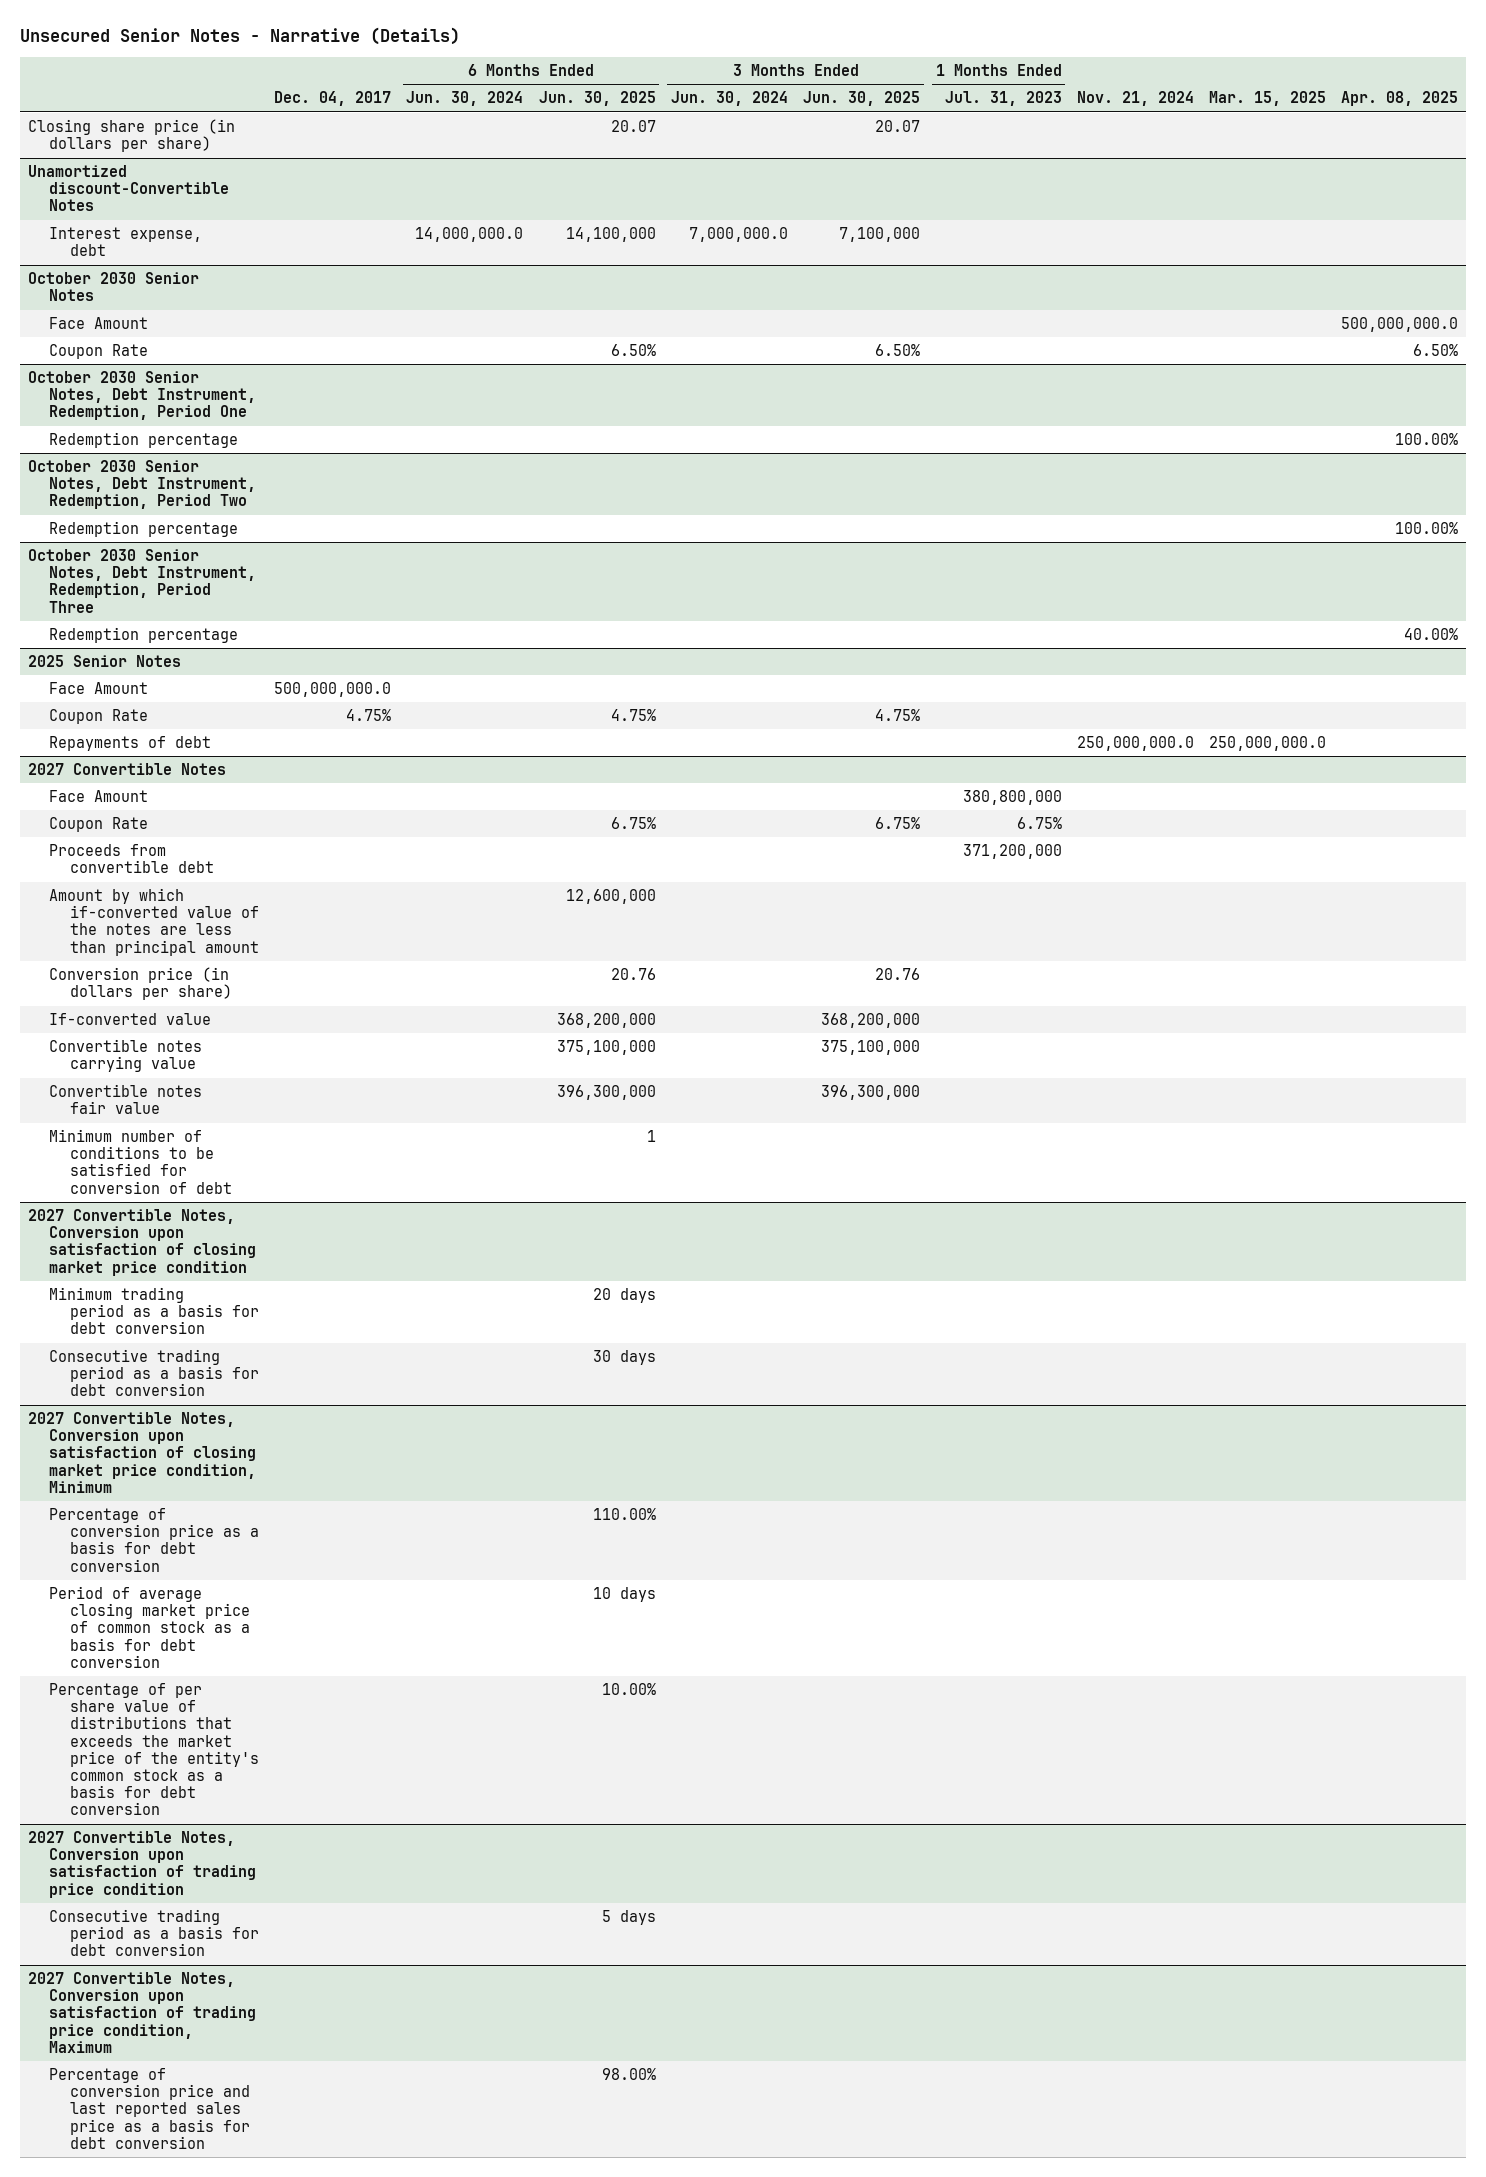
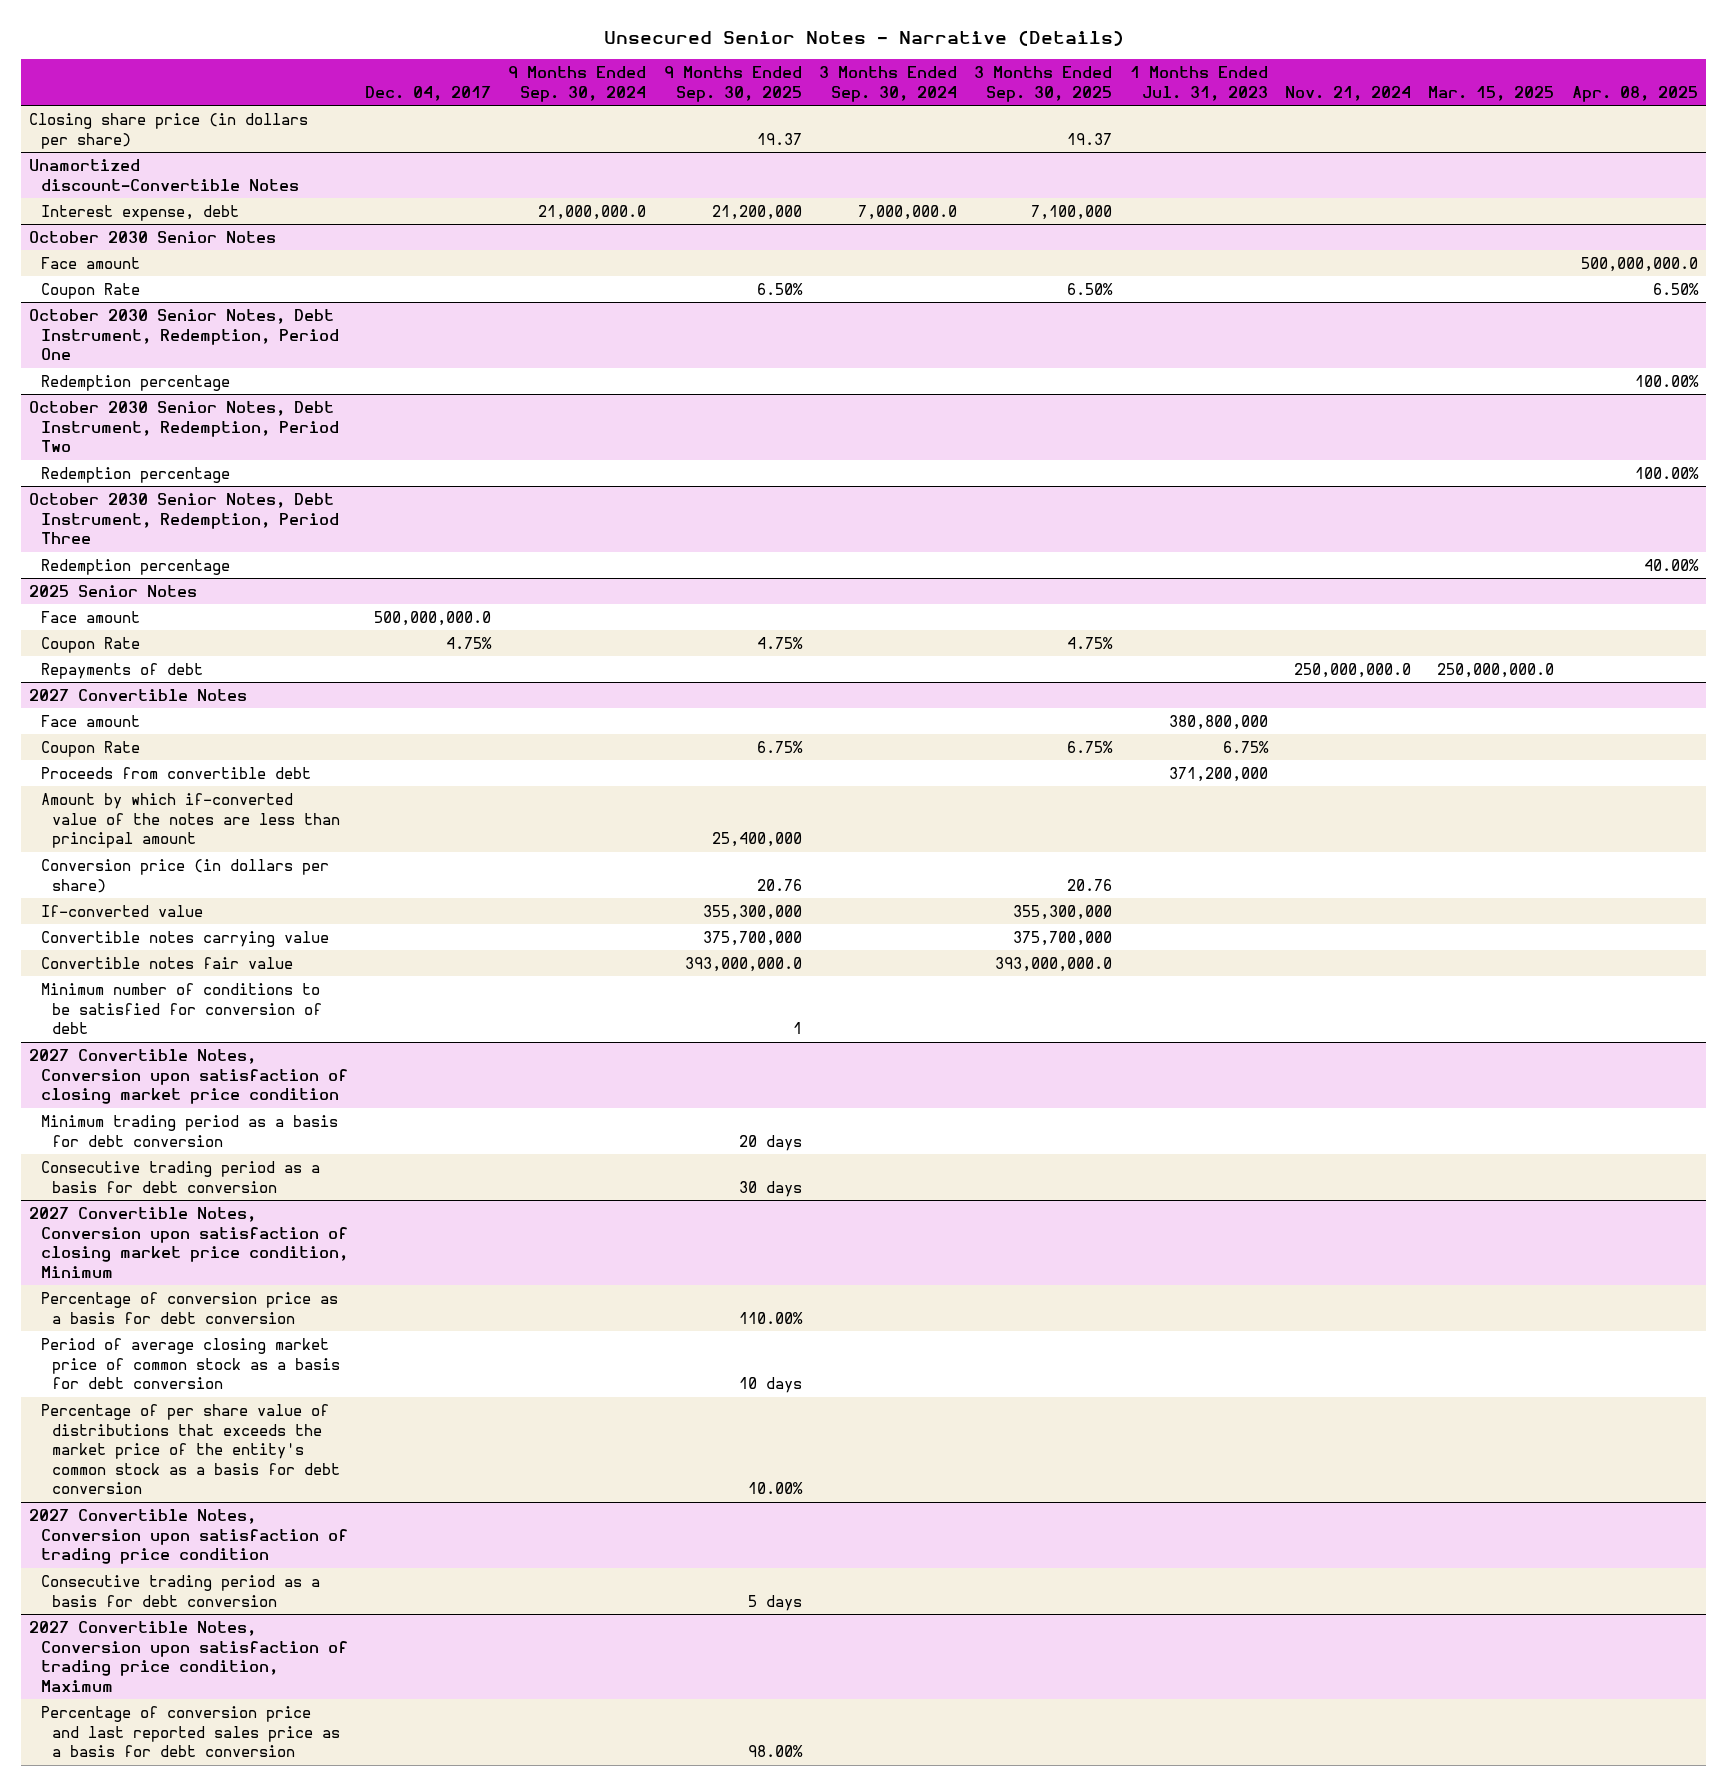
- | Dec. 04, 2017 | 6 Months Ended Jun. 30, 2024 | 6 Months Ended Jun. 30, 2025 | 3 Months Ended Jun. 30, 2024 | 3 Months Ended Jun. 30, 2025 | 1 Months Ended Jul. 31, 2023 | Nov. 21, 2024 | Mar. 15, 2025 | Apr. 08, 2025
+ | Dec. 04, 2017 | 9 Months Ended Sep. 30, 2024 | 9 Months Ended Sep. 30, 2025 | 3 Months Ended Sep. 30, 2024 | 3 Months Ended Sep. 30, 2025 | 1 Months Ended Jul. 31, 2023 | Nov. 21, 2024 | Mar. 15, 2025 | Apr. 08, 2025
@ October 2030 Senior Notes
- Face Amount | | | | | | | | | 500,000,000.0
+ Face amount | | | | | | | | | 500,000,000.0
@ 2025 Senior Notes
- Face Amount | 500,000,000.0 | | | | | | | |
+ Face amount | 500,000,000.0 | | | | | | | |
@ 2027 Convertible Notes
- Face Amount | | | | | | 380,800,000 | | |
+ Face amount | | | | | | 380,800,000 | | |

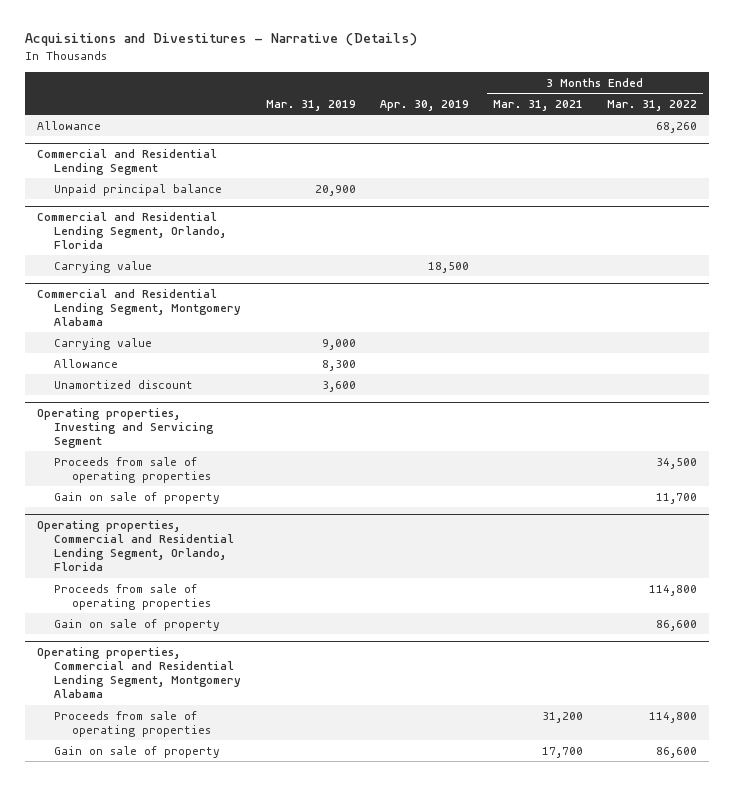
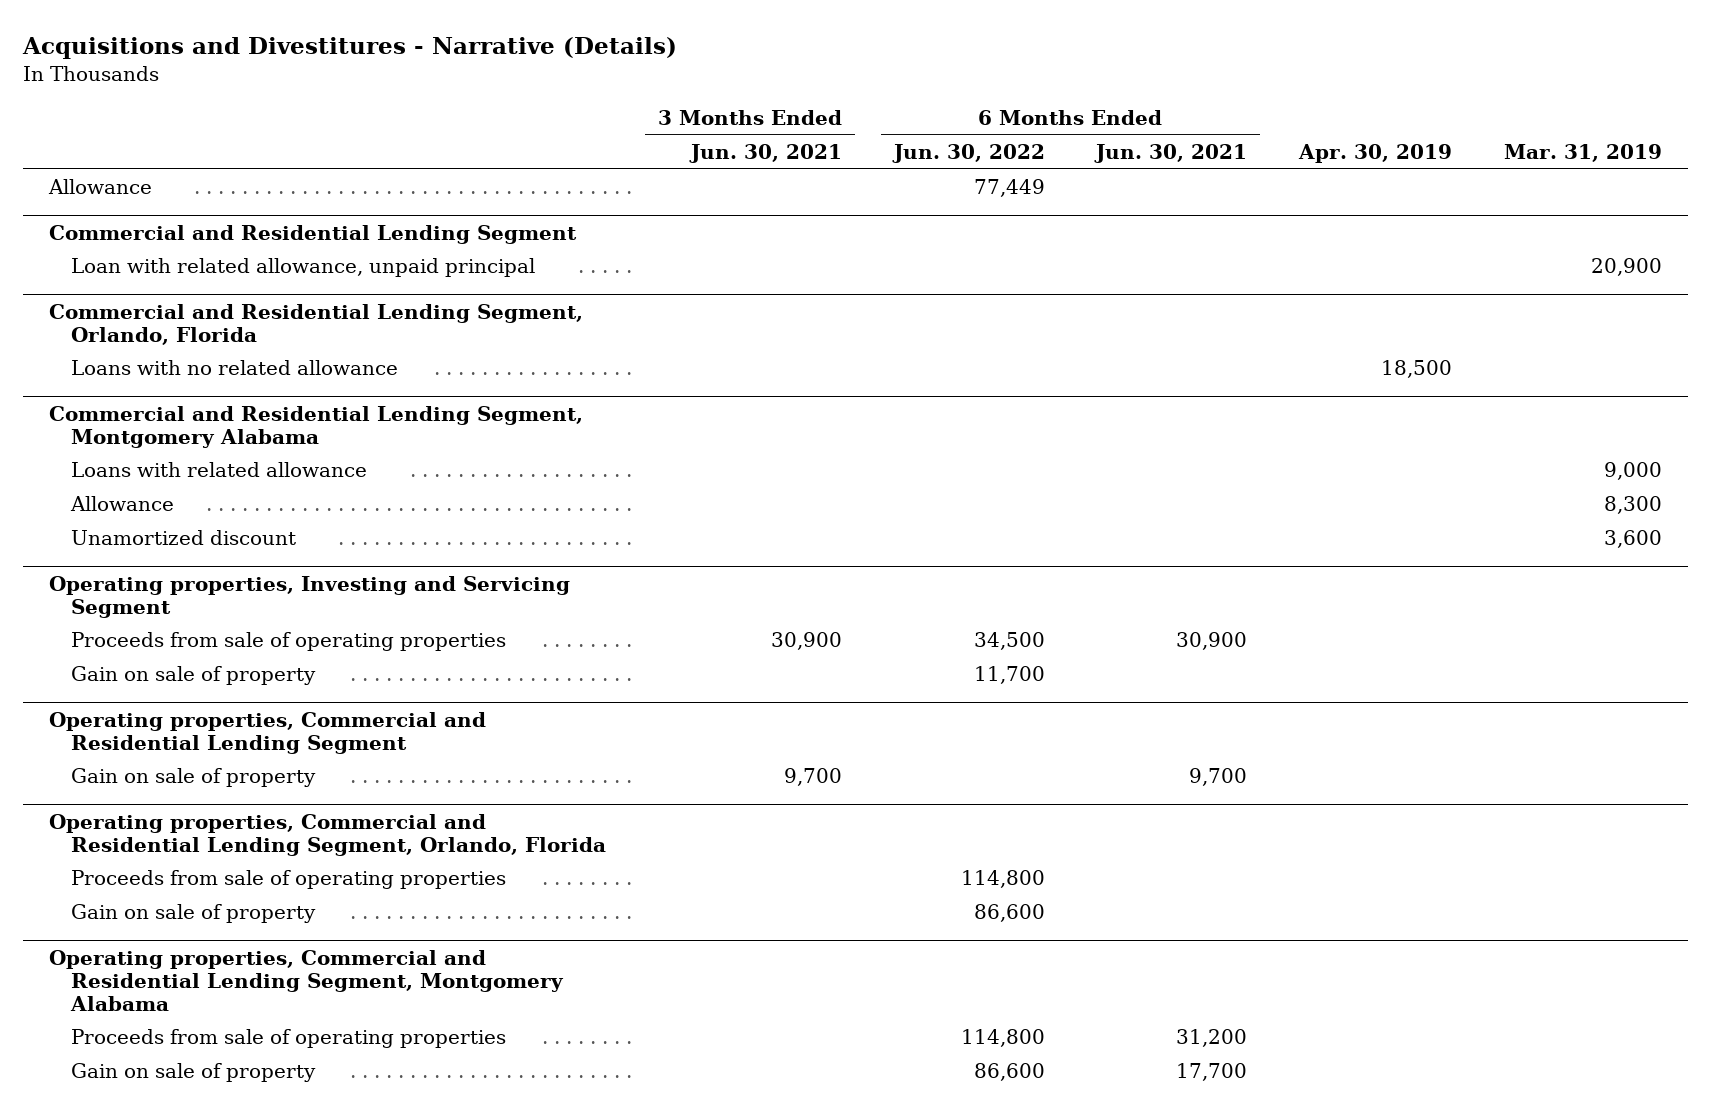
- | Mar. 31, 2019 | Apr. 30, 2019 | 3 Months Ended Mar. 31, 2021 | 3 Months Ended Mar. 31, 2022
+ | 3 Months Ended Jun. 30, 2021 | 6 Months Ended Jun. 30, 2022 | 6 Months Ended Jun. 30, 2021 | Apr. 30, 2019 | Mar. 31, 2019
@ Commercial and Residential Lending Segment
- Unpaid principal balance | 20,900 | | |
+ Loan with related allowance, unpaid principal | | | | | 20,900
@ Commercial and Residential Lending Segment, Orlando, Florida
- Carrying value | | 18,500 | |
+ Loans with no related allowance | | | | 18,500 |
@ Commercial and Residential Lending Segment, Montgomery Alabama
- Carrying value | 9,000 | | |
+ Loans with related allowance | | | | | 9,000
+ Operating properties, Commercial and Residential Lending Segment
+ Gain on sale of property | 9,700 | | 9,700 | |

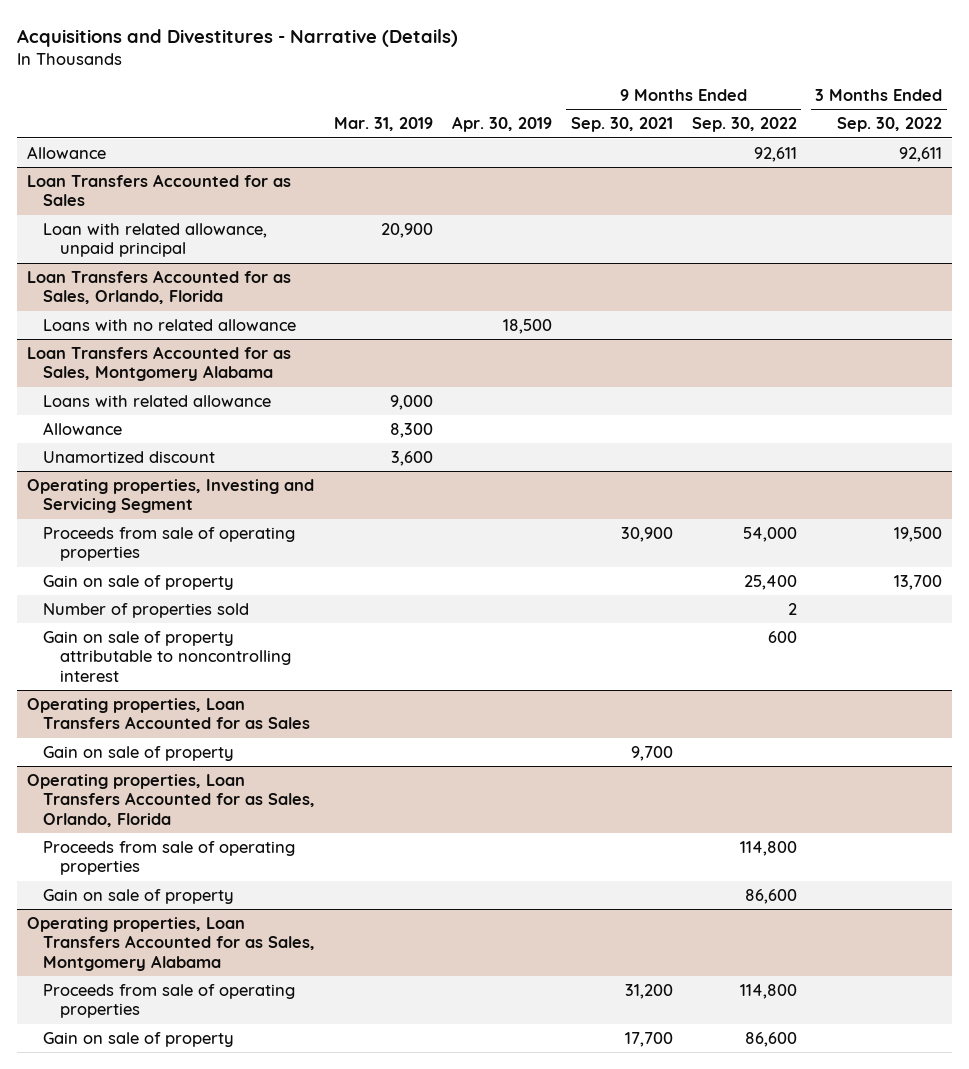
- | 3 Months Ended Jun. 30, 2021 | 6 Months Ended Jun. 30, 2022 | 6 Months Ended Jun. 30, 2021 | Apr. 30, 2019 | Mar. 31, 2019
+ | Mar. 31, 2019 | Apr. 30, 2019 | 9 Months Ended Sep. 30, 2021 | 9 Months Ended Sep. 30, 2022 | 3 Months Ended Sep. 30, 2022
- Commercial and Residential Lending Segment
+ Loan Transfers Accounted for as Sales
- Commercial and Residential Lending Segment, Orlando, Florida
+ Loan Transfers Accounted for as Sales, Orlando, Florida
- Commercial and Residential Lending Segment, Montgomery Alabama
+ Loan Transfers Accounted for as Sales, Montgomery Alabama
- Operating properties, Commercial and Residential Lending Segment
- Gain on sale of property | 9,700 | | 9,700 | |
- Operating properties, Commercial and Residential Lending Segment, Orlando, Florida
- Proceeds from sale of operating properties | | 114,800 | | |
- Gain on sale of property | | 86,600 | | |
- Operating properties, Commercial and Residential Lending Segment, Montgomery Alabama
- Proceeds from sale of operating properties | | 114,800 | 31,200 | |
- Gain on sale of property | | 86,600 | 17,700 | |
@ Operating properties, Investing and Servicing Segment
+ Number of properties sold | | | | 2 |
+ Gain on sale of property attributable to noncontrolling interest | | | | 600 |
+ Operating properties, Loan Transfers Accounted for as Sales
+ Gain on sale of property | | | 9,700 | |
+ Operating properties, Loan Transfers Accounted for as Sales, Orlando, Florida
+ Proceeds from sale of operating properties | | | | 114,800 |
+ Gain on sale of property | | | | 86,600 |
+ Operating properties, Loan Transfers Accounted for as Sales, Montgomery Alabama
+ Proceeds from sale of operating properties | | | 31,200 | 114,800 |
+ Gain on sale of property | | | 17,700 | 86,600 |

